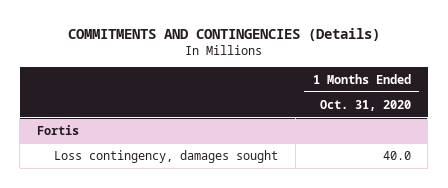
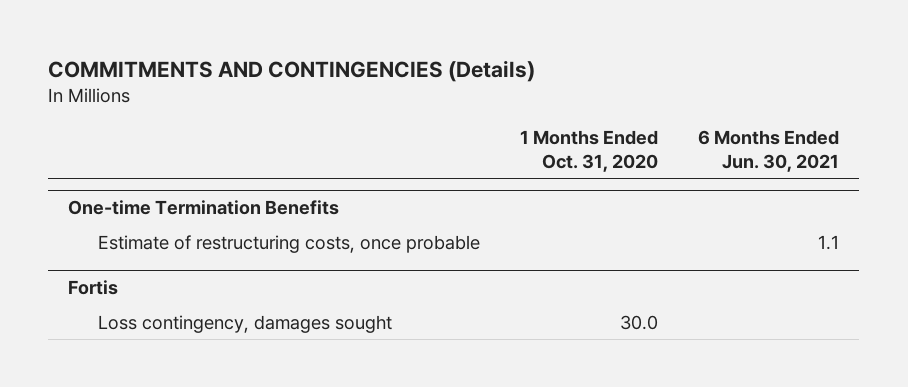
- | 1 Months Ended Oct. 31, 2020
+ | 1 Months Ended Oct. 31, 2020 | 6 Months Ended Jun. 30, 2021
+ One-time Termination Benefits
+ Estimate of restructuring costs, once probable | | 1.1
@ Fortis
- Loss contingency, damages sought | 40.0
+ Loss contingency, damages sought | 30.0 |

